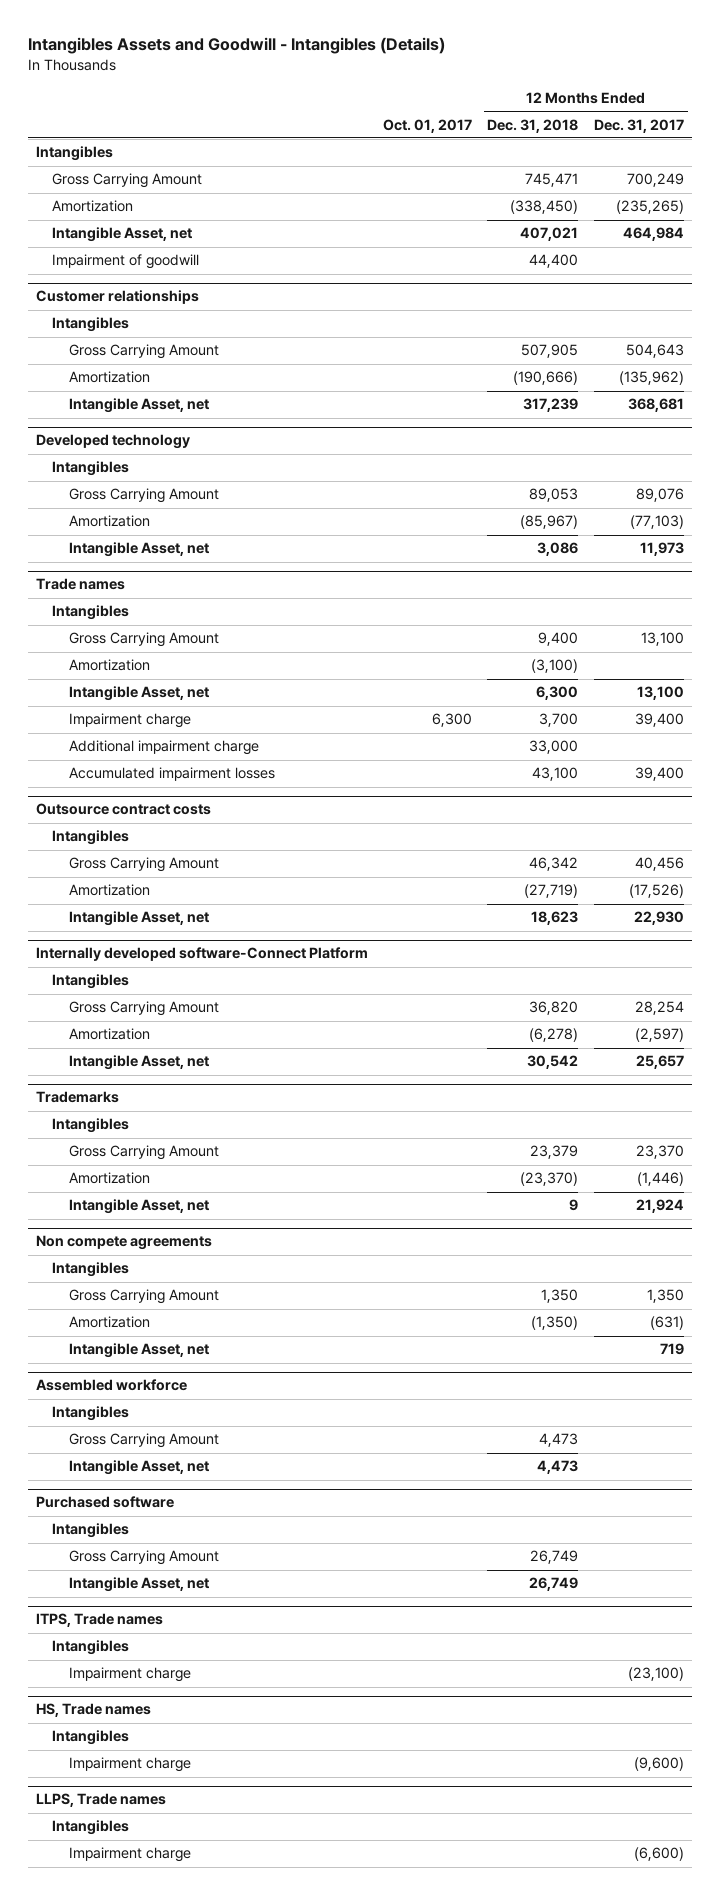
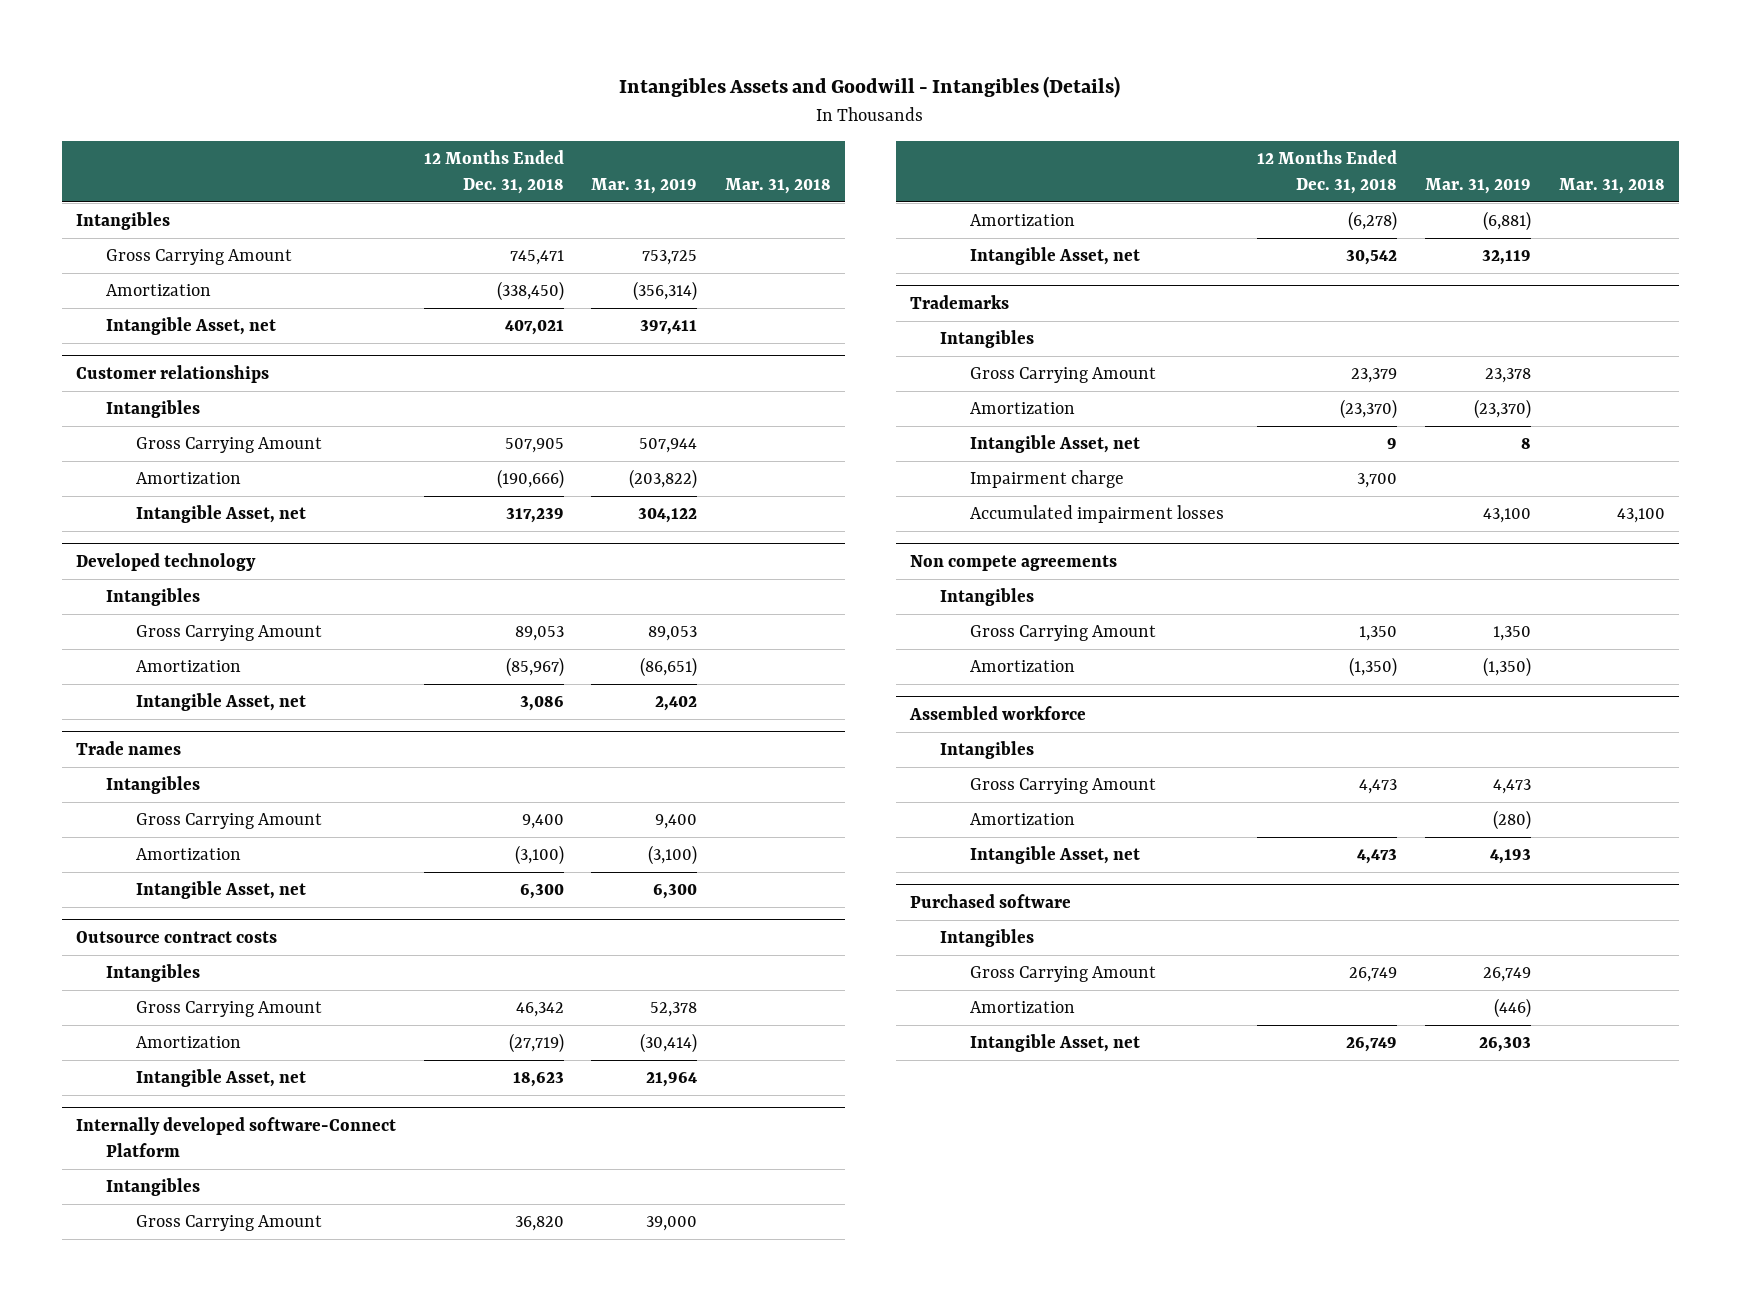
- | Oct. 01, 2017 | 12 Months Ended Dec. 31, 2018 | 12 Months Ended Dec. 31, 2017
+ | 12 Months Ended Dec. 31, 2018 | Mar. 31, 2019 | Mar. 31, 2018
- Impairment of goodwill | | 44,400 |
@ Trade names
- Impairment charge | 6,300 | 3,700 | 39,400
- Additional impairment charge | | 33,000 |
- Accumulated impairment losses | | 43,100 | 39,400
@ Trademarks
+ Impairment charge | 3,700 | |
+ Accumulated impairment losses | | 43,100 | 43,100
@ Non compete agreements
- Intangible Asset, net | | | 719
@ Assembled workforce
+ Amortization | | (280) |
@ Purchased software
+ Amortization | | (446) |
- ITPS, Trade names
- Intangibles
- Impairment charge | | | (23,100)
- HS, Trade names
- Intangibles
- Impairment charge | | | (9,600)
- LLPS, Trade names
- Intangibles
- Impairment charge | | | (6,600)

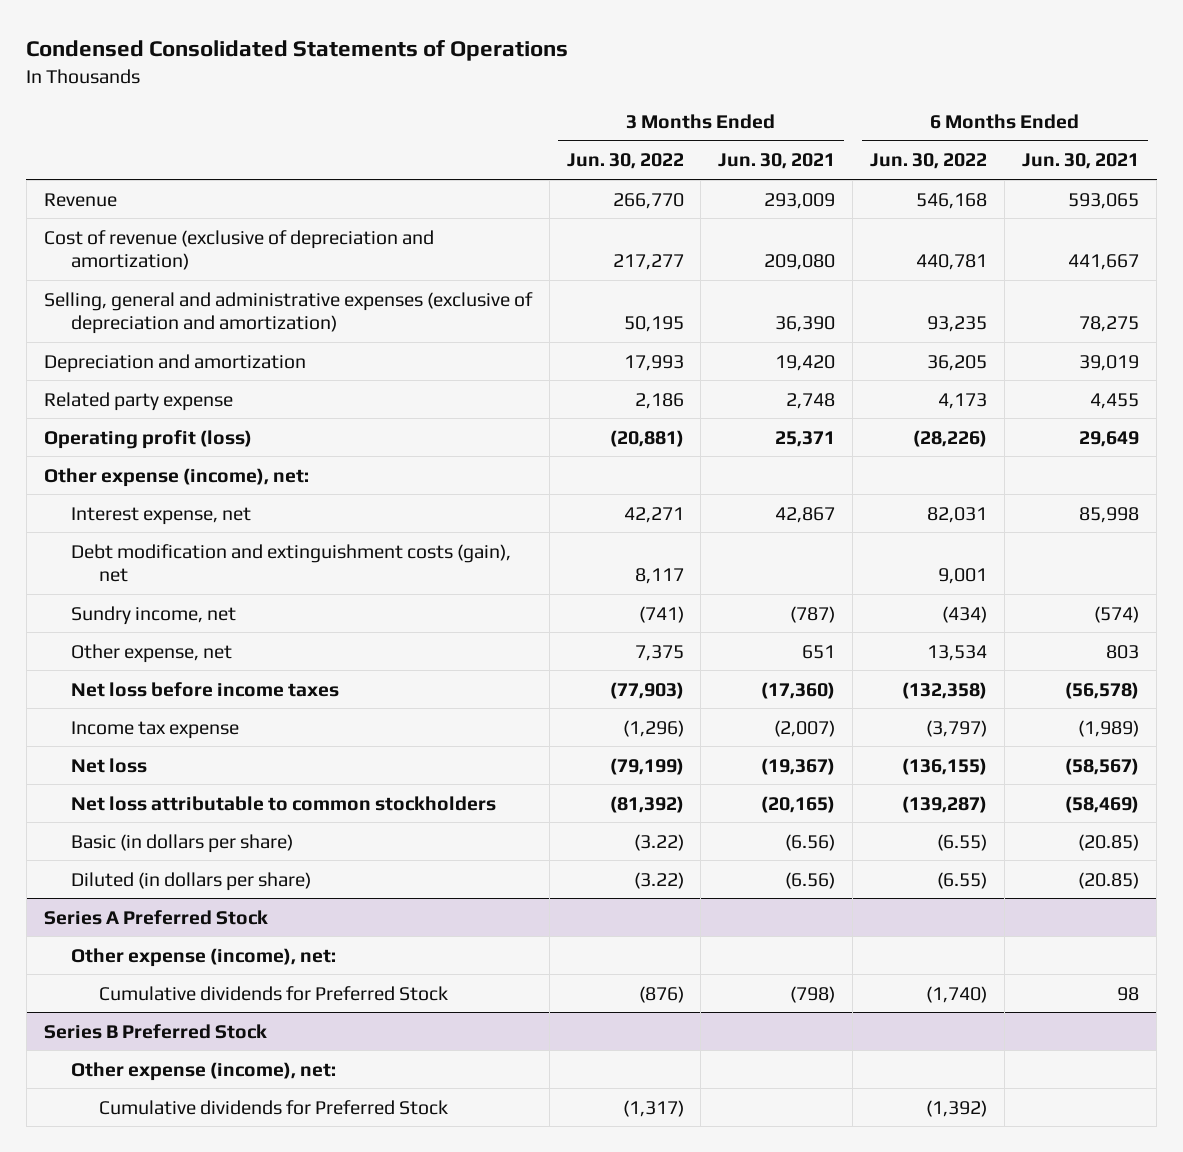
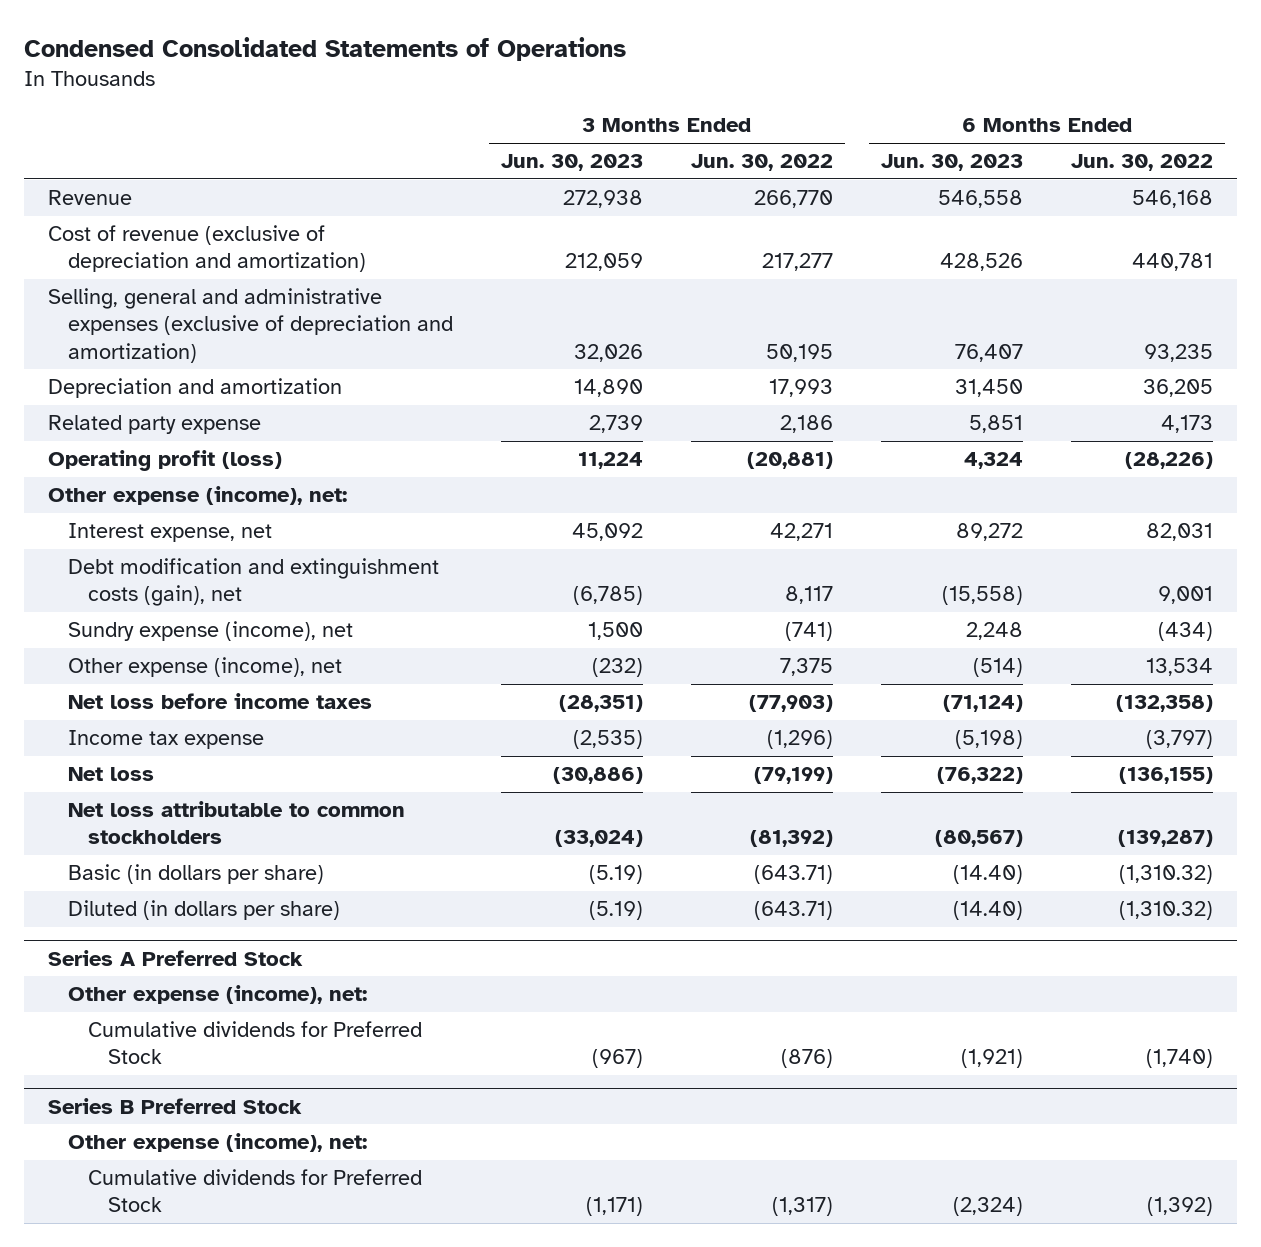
- | 3 Months Ended Jun. 30, 2022 | 3 Months Ended Jun. 30, 2021 | 6 Months Ended Jun. 30, 2022 | 6 Months Ended Jun. 30, 2021
+ | 3 Months Ended Jun. 30, 2023 | 3 Months Ended Jun. 30, 2022 | 6 Months Ended Jun. 30, 2023 | 6 Months Ended Jun. 30, 2022
- Sundry income, net | (741) | (787) | (434) | (574)
- Other expense, net | 7,375 | 651 | 13,534 | 803
+ Sundry expense (income), net | 1,500 | (741) | 2,248 | (434)
+ Other expense (income), net | (232) | 7,375 | (514) | 13,534
- Basic (in dollars per share) | (3.22) | (6.56) | (6.55) | (20.85)
- Diluted (in dollars per share) | (3.22) | (6.56) | (6.55) | (20.85)
+ Basic (in dollars per share) | (5.19) | (643.71) | (14.40) | (1,310.32)
+ Diluted (in dollars per share) | (5.19) | (643.71) | (14.40) | (1,310.32)

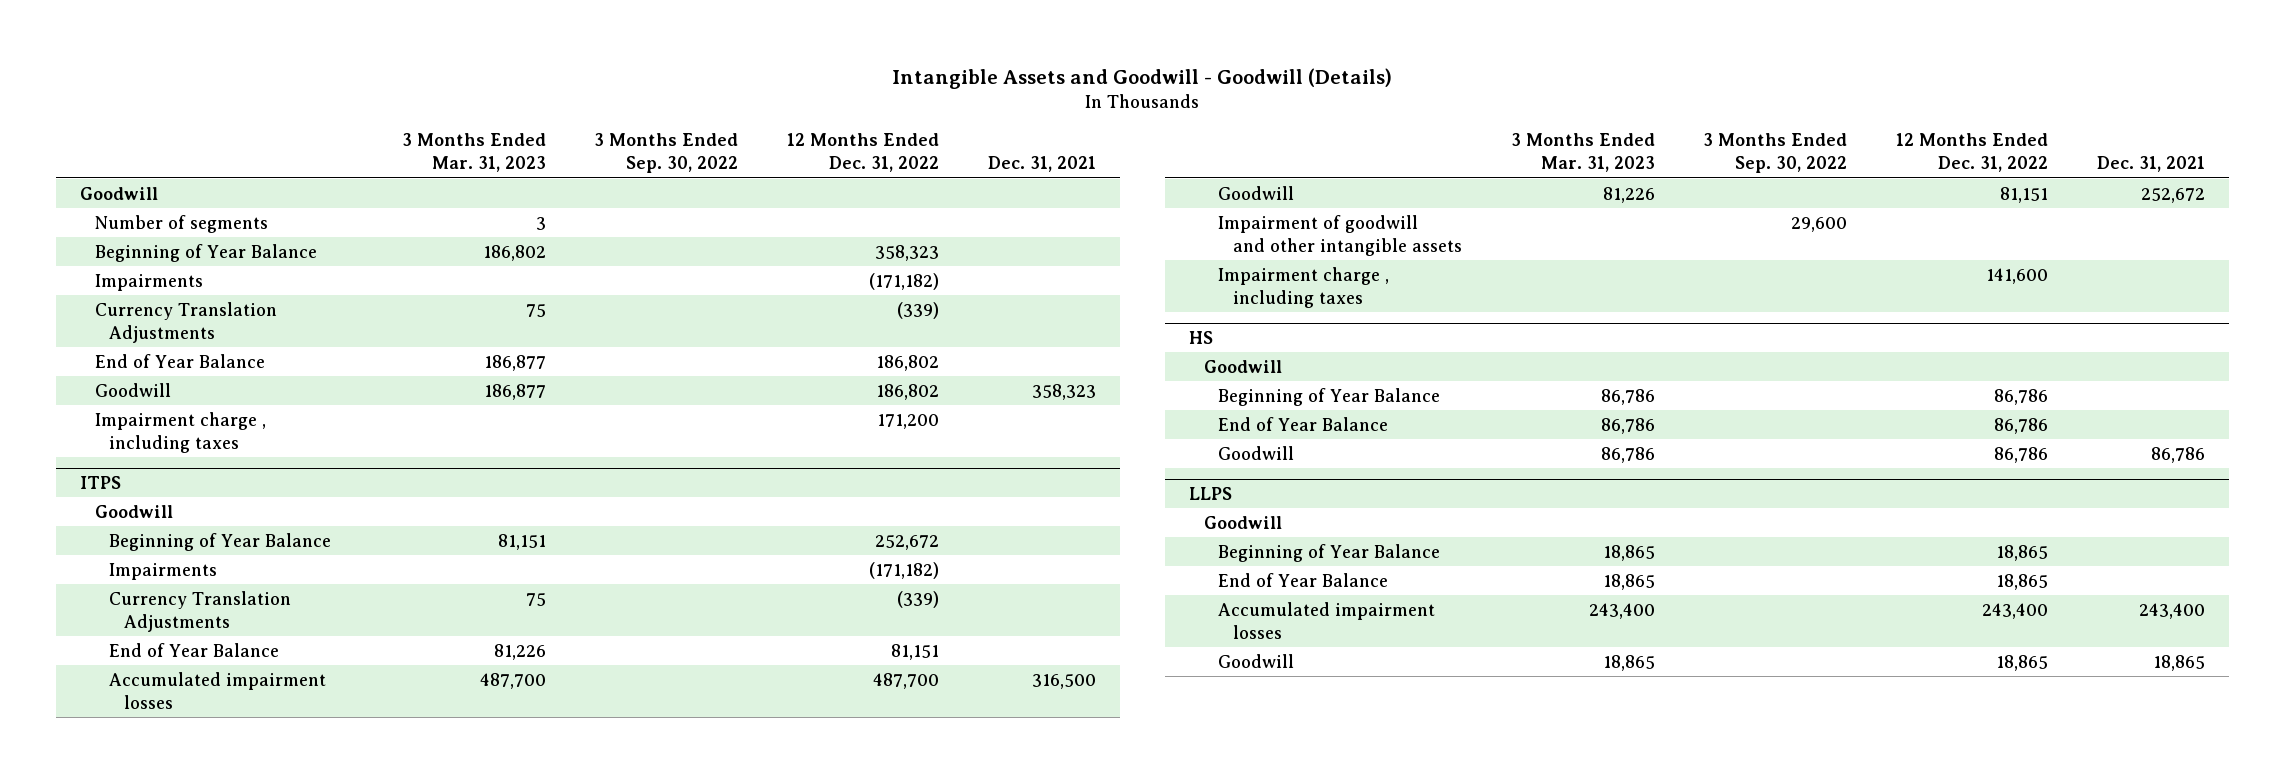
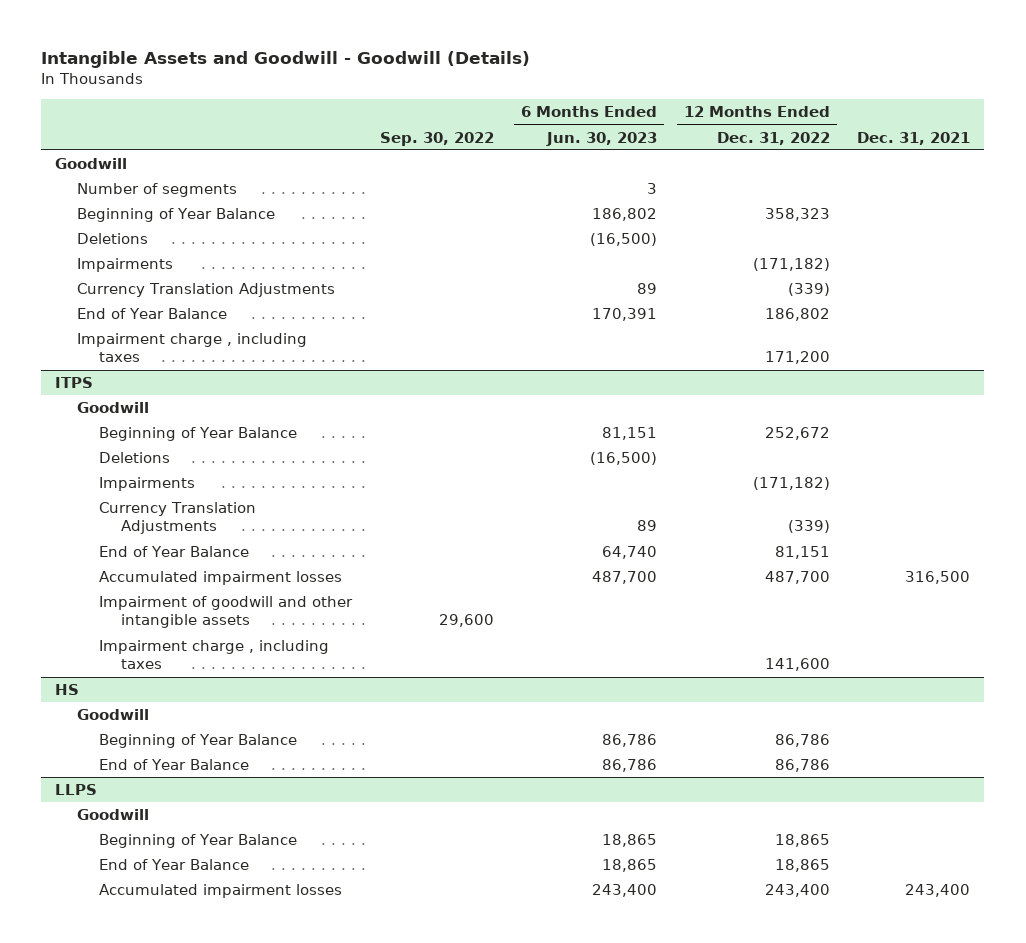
- | 3 Months Ended Mar. 31, 2023 | 3 Months Ended Sep. 30, 2022 | 12 Months Ended Dec. 31, 2022 | Dec. 31, 2021
+ | Sep. 30, 2022 | 6 Months Ended Jun. 30, 2023 | 12 Months Ended Dec. 31, 2022 | Dec. 31, 2021
+ Deletions | | (16,500) | |
- Goodwill | 186,877 | | 186,802 | 358,323
@ ITPS
+ Deletions | | (16,500) | |
- Goodwill | 81,226 | | 81,151 | 252,672
@ HS
- Goodwill | 86,786 | | 86,786 | 86,786
@ LLPS
- Goodwill | 18,865 | | 18,865 | 18,865

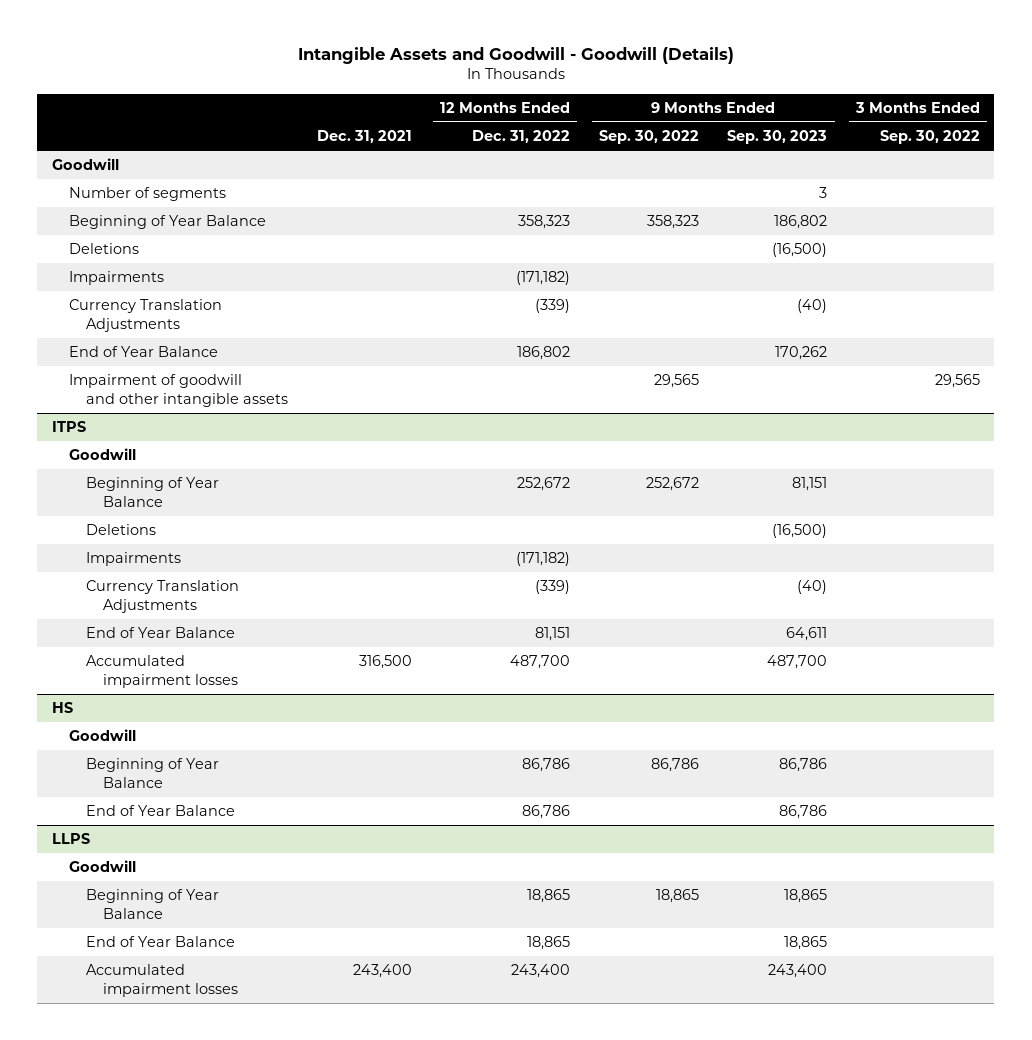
- | Sep. 30, 2022 | 6 Months Ended Jun. 30, 2023 | 12 Months Ended Dec. 31, 2022 | Dec. 31, 2021
+ | Dec. 31, 2021 | 12 Months Ended Dec. 31, 2022 | 9 Months Ended Sep. 30, 2022 | 9 Months Ended Sep. 30, 2023 | 3 Months Ended Sep. 30, 2022
- Impairment charge , including taxes | | | 171,200 |
+ Impairment of goodwill and other intangible assets | | | 29,565 | | 29,565
@ ITPS
- Impairment of goodwill and other intangible assets | 29,600 | | |
- Impairment charge , including taxes | | | 141,600 |

